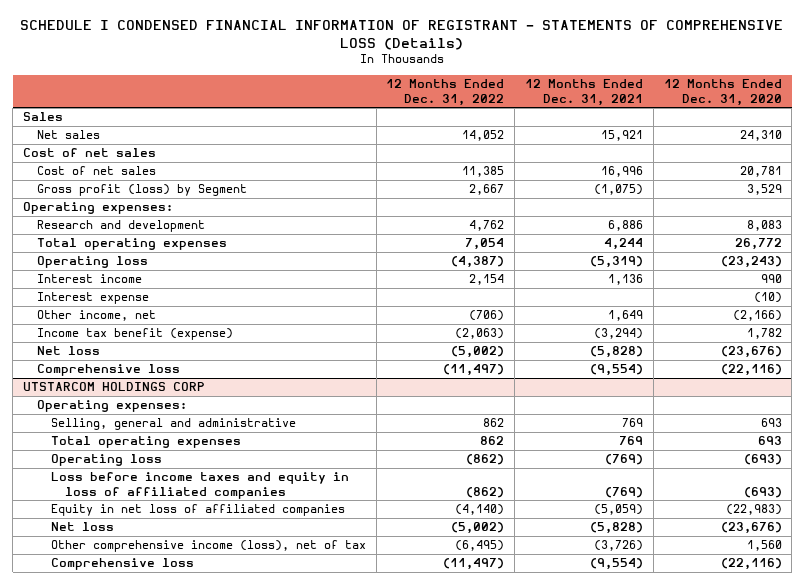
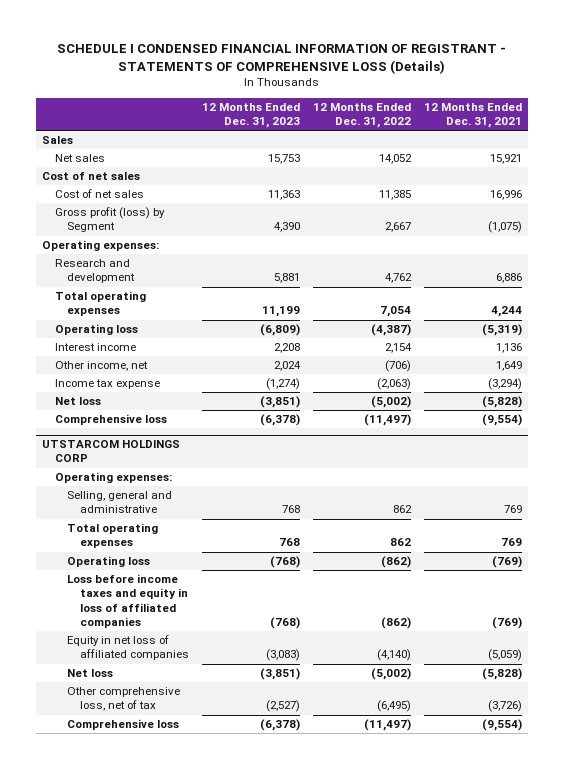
- | 12 Months Ended Dec. 31, 2022 | 12 Months Ended Dec. 31, 2021 | 12 Months Ended Dec. 31, 2020
+ | 12 Months Ended Dec. 31, 2023 | 12 Months Ended Dec. 31, 2022 | 12 Months Ended Dec. 31, 2021
- Interest expense | | | (10)
- Income tax benefit (expense) | (2,063) | (3,294) | 1,782
+ Income tax expense | (1,274) | (2,063) | (3,294)
@ UTSTARCOM HOLDINGS CORP
- Other comprehensive income (loss), net of tax | (6,495) | (3,726) | 1,560
+ Other comprehensive loss, net of tax | (2,527) | (6,495) | (3,726)

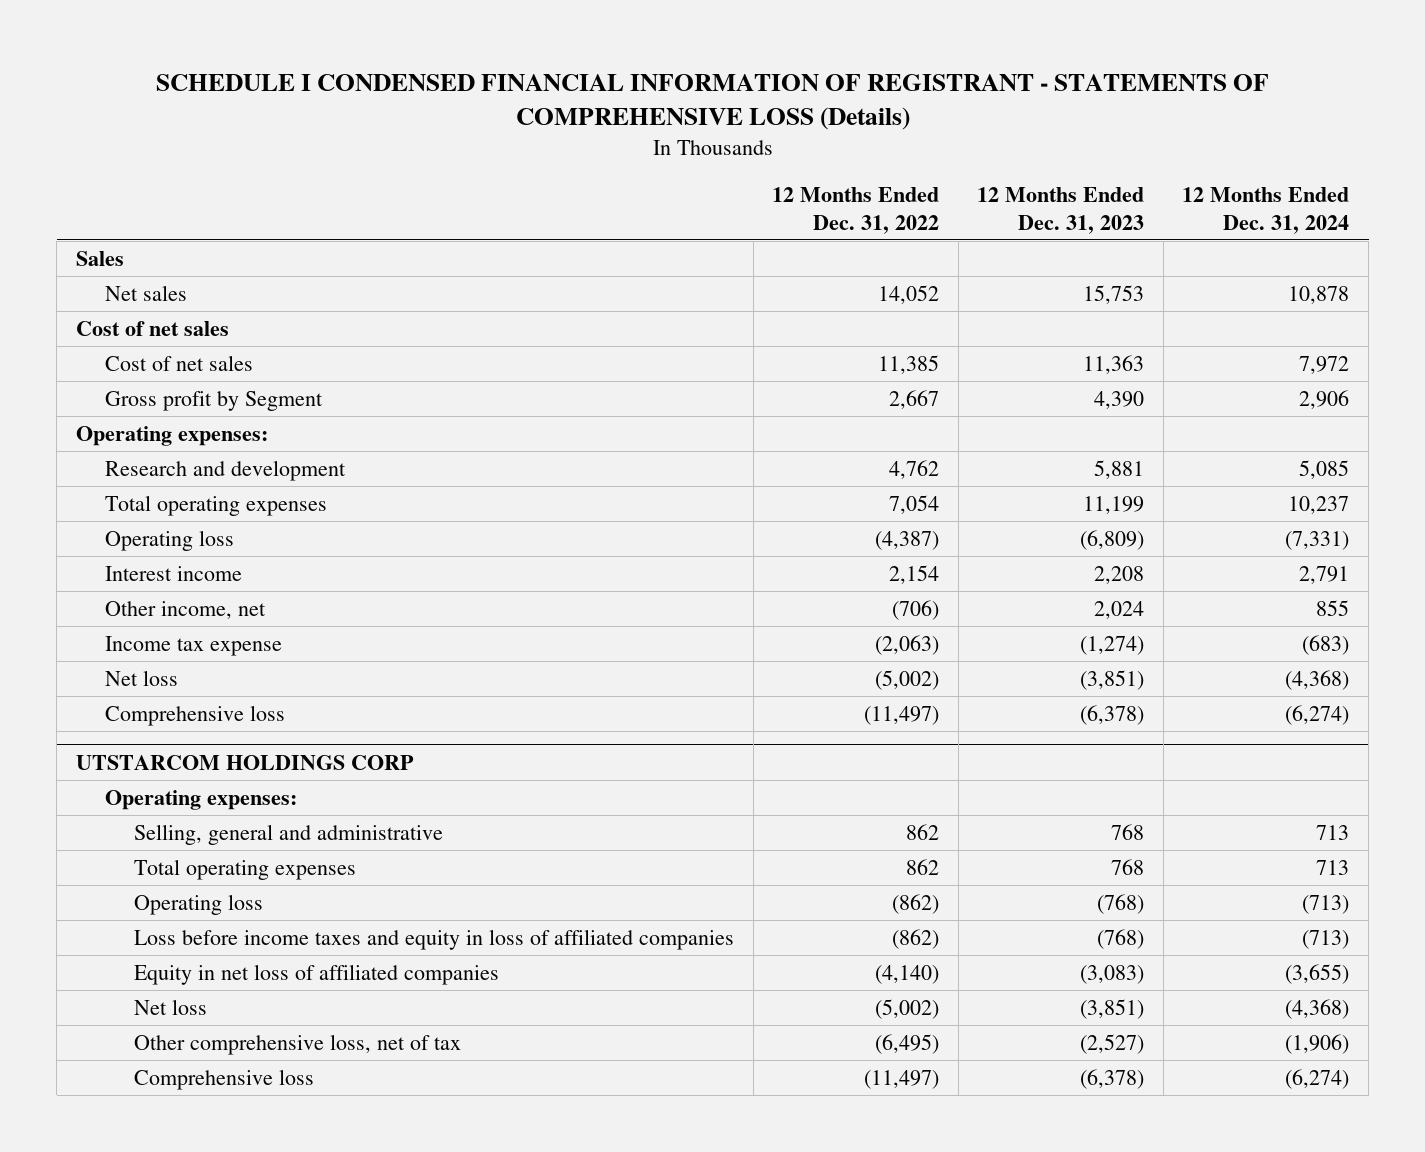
- | 12 Months Ended Dec. 31, 2023 | 12 Months Ended Dec. 31, 2022 | 12 Months Ended Dec. 31, 2021
+ | 12 Months Ended Dec. 31, 2022 | 12 Months Ended Dec. 31, 2023 | 12 Months Ended Dec. 31, 2024
- Gross profit (loss) by Segment | 4,390 | 2,667 | (1,075)
+ Gross profit by Segment | 2,667 | 4,390 | 2,906

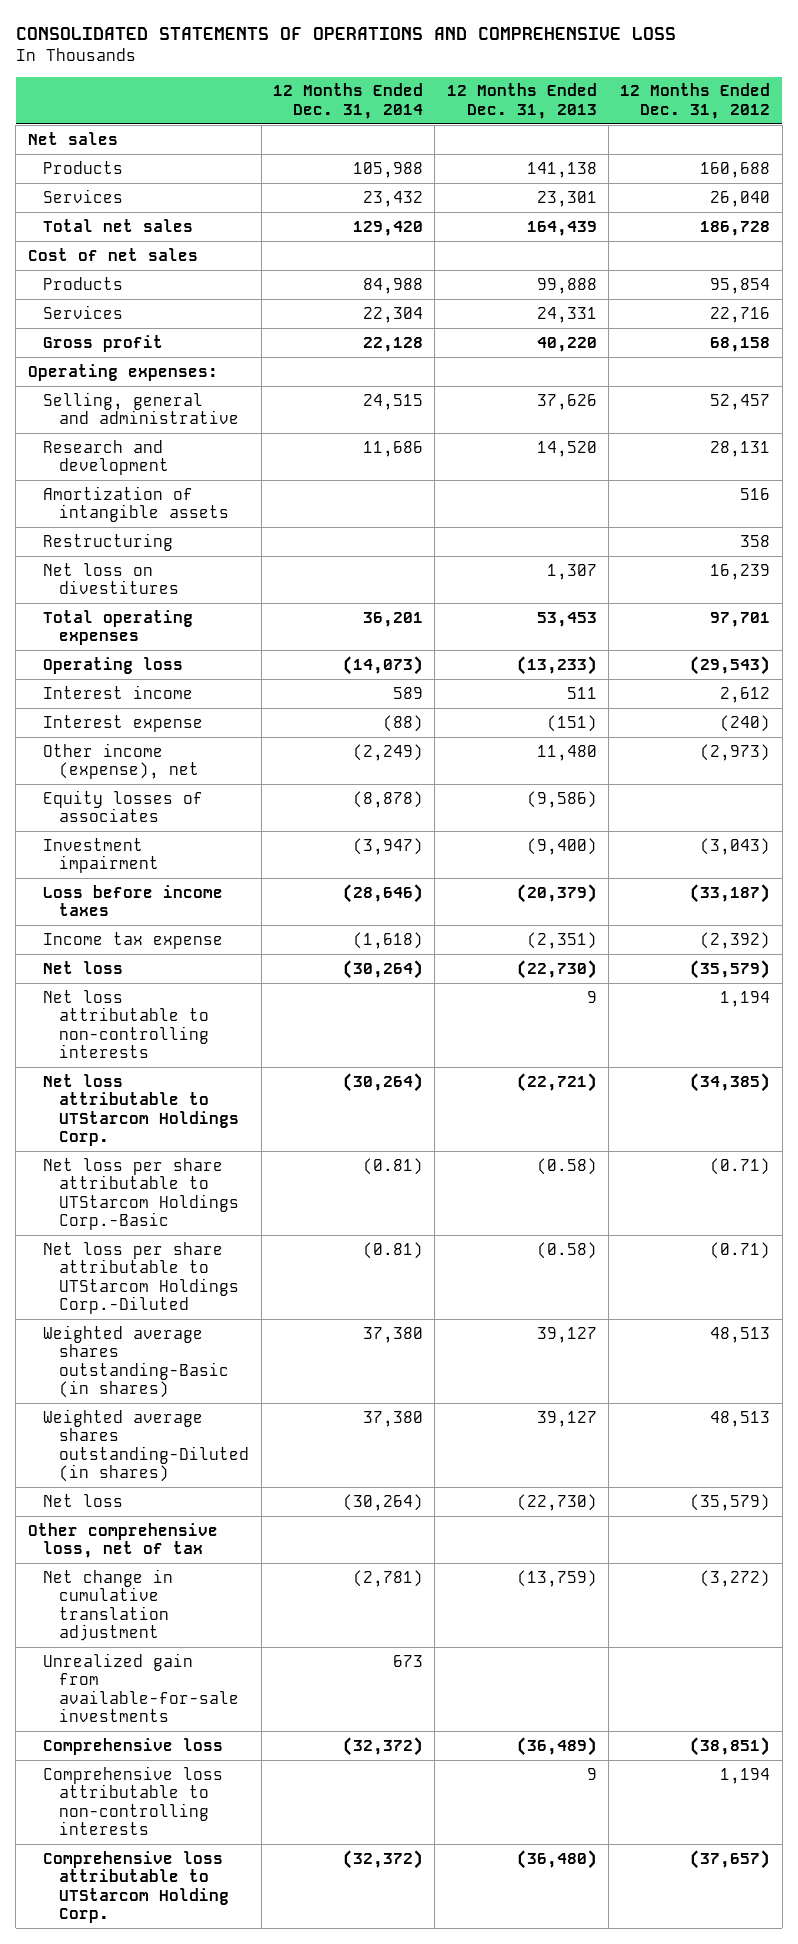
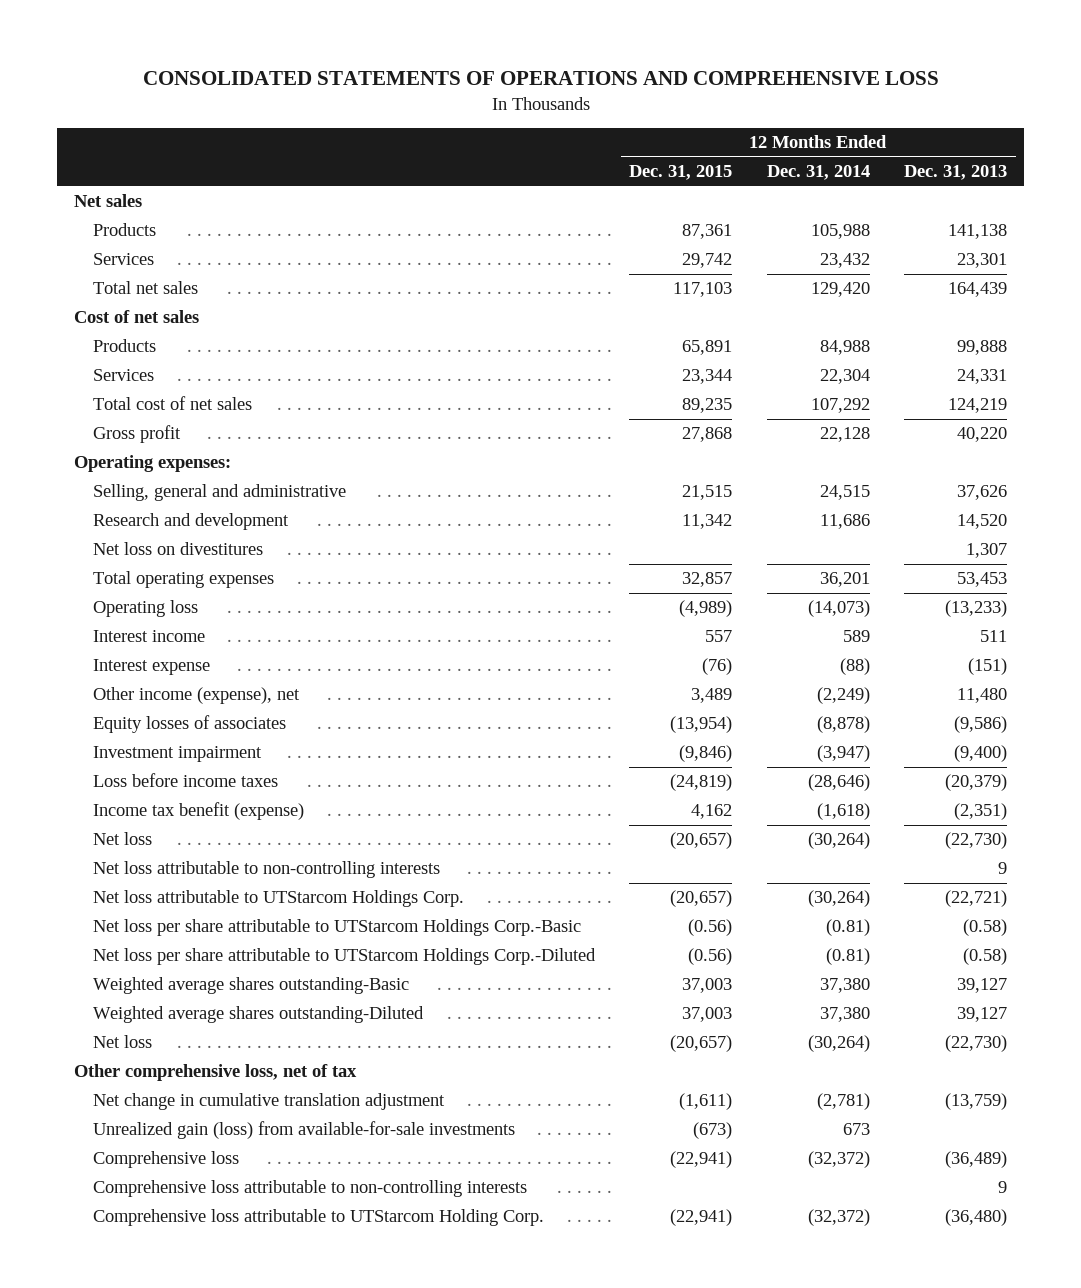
- | 12 Months Ended Dec. 31, 2014 | 12 Months Ended Dec. 31, 2013 | 12 Months Ended Dec. 31, 2012
+ | 12 Months Ended Dec. 31, 2015 | 12 Months Ended Dec. 31, 2014 | 12 Months Ended Dec. 31, 2013
+ Total cost of net sales | 89,235 | 107,292 | 124,219
- Amortization of intangible assets | | | 516
- Restructuring | | | 358
- Income tax expense | (1,618) | (2,351) | (2,392)
+ Income tax benefit (expense) | 4,162 | (1,618) | (2,351)
- Weighted average shares outstanding-Basic (in shares) | 37,380 | 39,127 | 48,513
- Weighted average shares outstanding-Diluted (in shares) | 37,380 | 39,127 | 48,513
+ Weighted average shares outstanding-Basic | 37,003 | 37,380 | 39,127
+ Weighted average shares outstanding-Diluted | 37,003 | 37,380 | 39,127
- Unrealized gain from available-for-sale investments | 673 | |
+ Unrealized gain (loss) from available-for-sale investments | (673) | 673 |

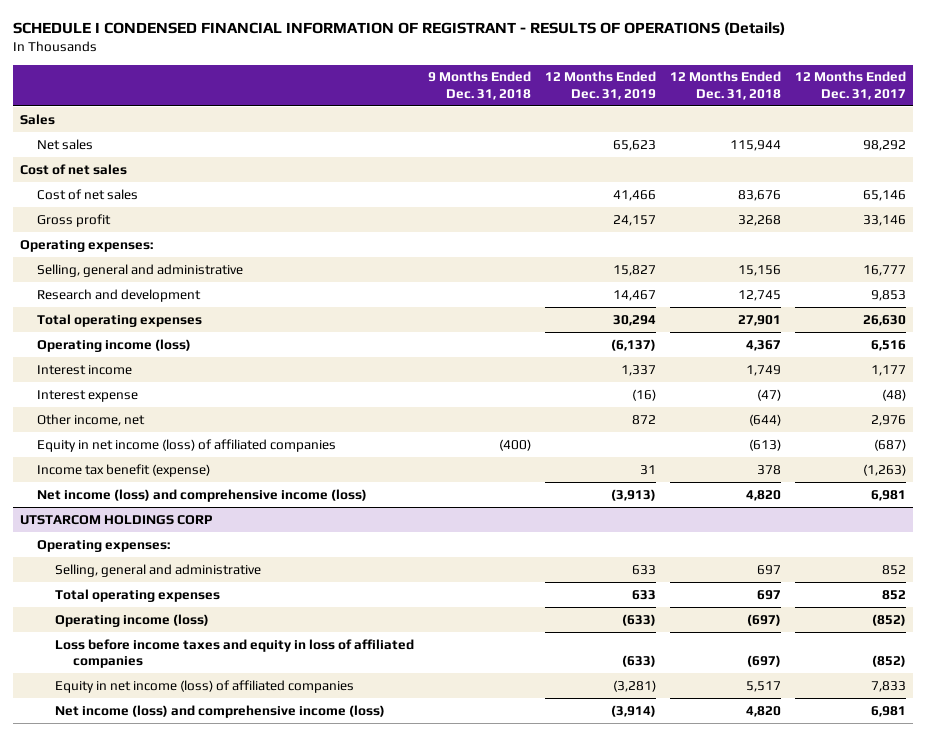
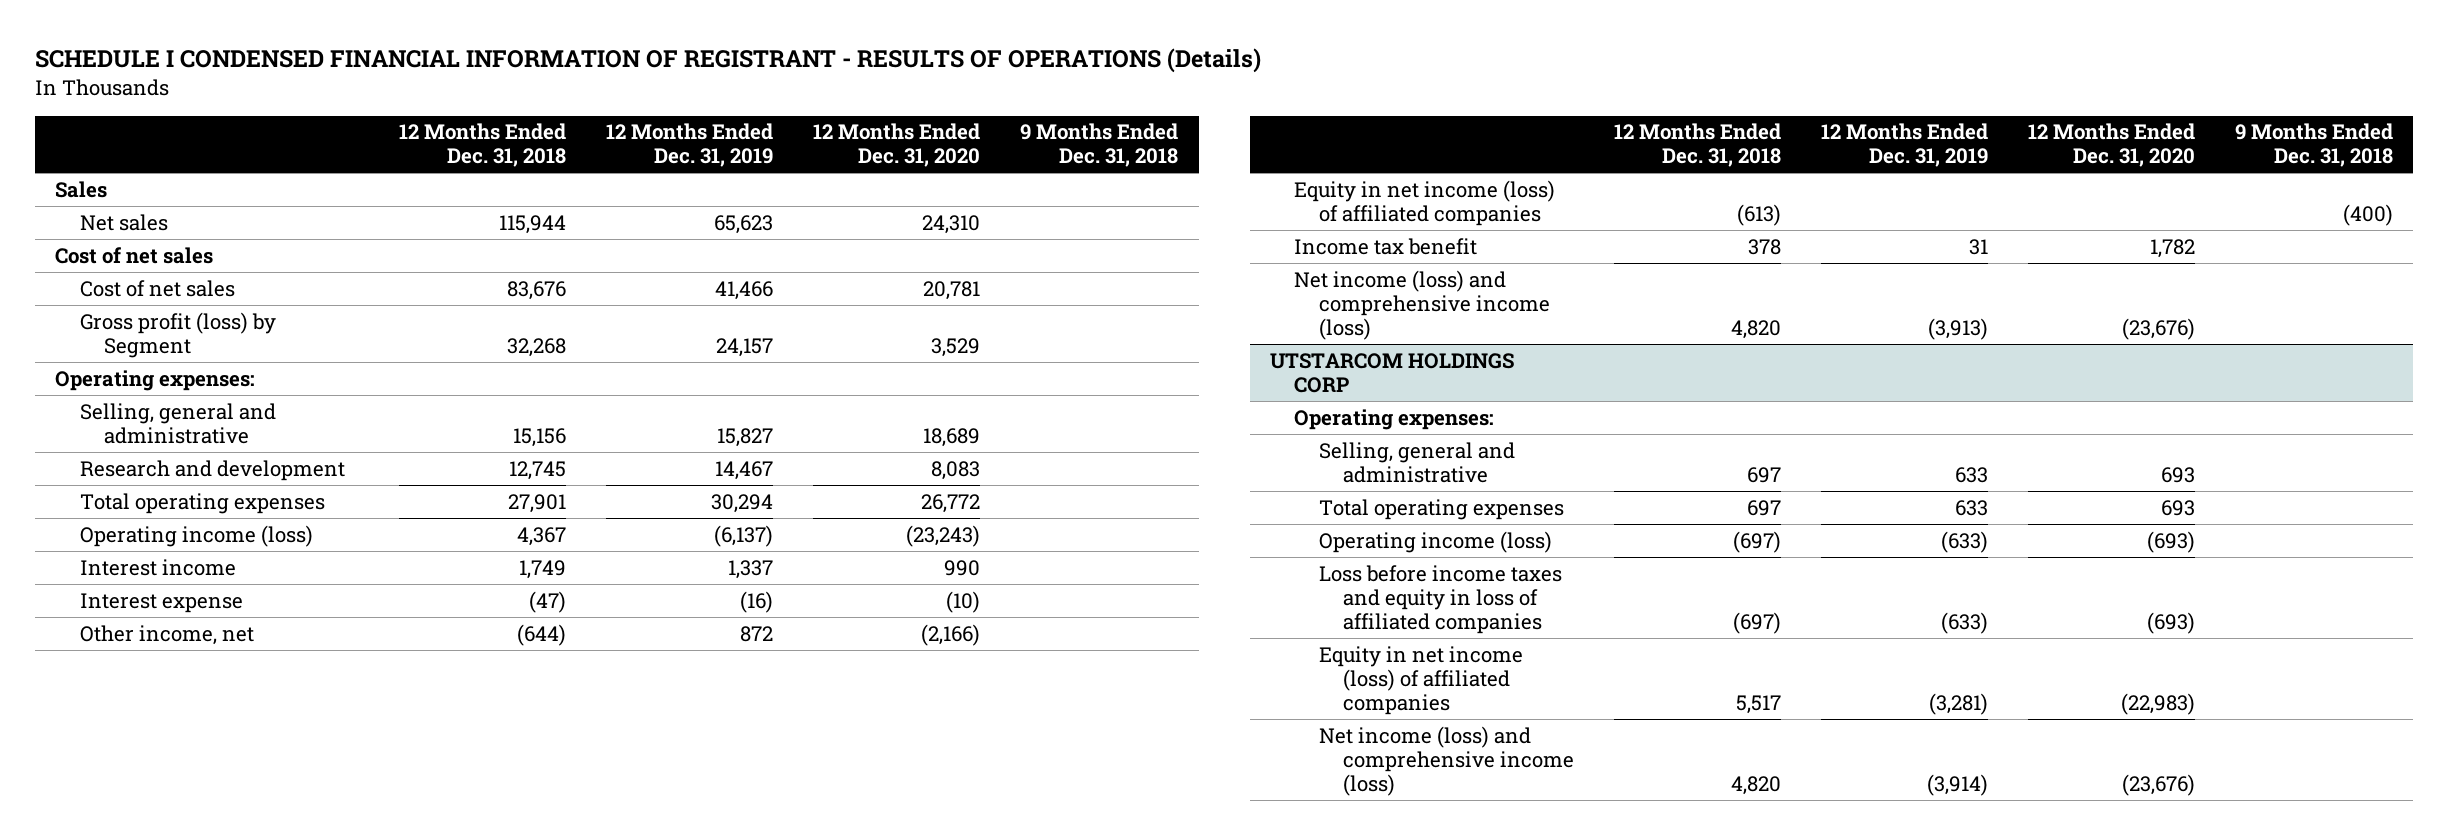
- | 9 Months Ended Dec. 31, 2018 | 12 Months Ended Dec. 31, 2019 | 12 Months Ended Dec. 31, 2018 | 12 Months Ended Dec. 31, 2017
+ | 12 Months Ended Dec. 31, 2018 | 12 Months Ended Dec. 31, 2019 | 12 Months Ended Dec. 31, 2020 | 9 Months Ended Dec. 31, 2018
- Gross profit | | 24,157 | 32,268 | 33,146
+ Gross profit (loss) by Segment | 32,268 | 24,157 | 3,529 |
- Income tax benefit (expense) | | 31 | 378 | (1,263)
+ Income tax benefit | 378 | 31 | 1,782 |

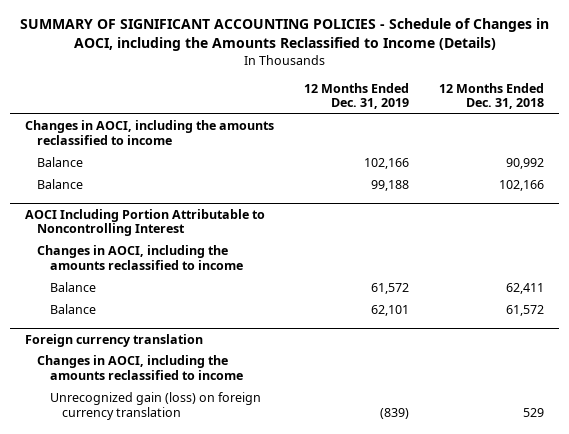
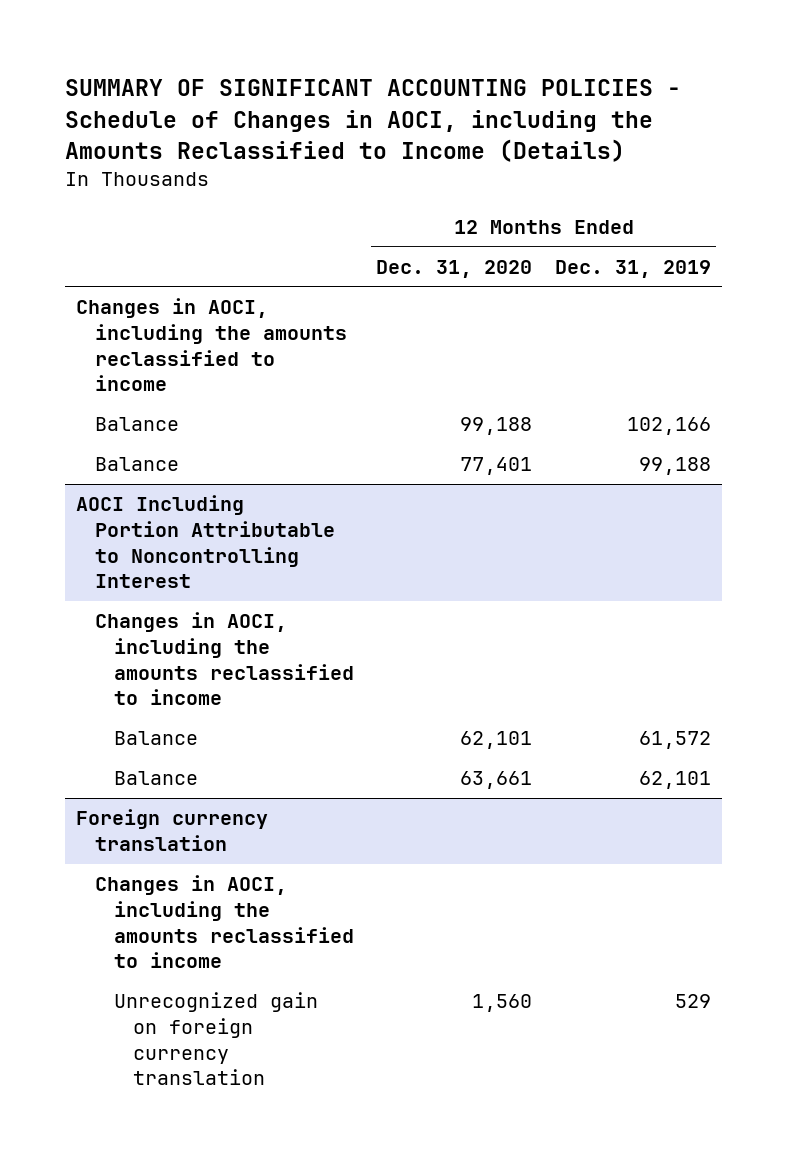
- | 12 Months Ended Dec. 31, 2019 | 12 Months Ended Dec. 31, 2018
+ | 12 Months Ended Dec. 31, 2020 | 12 Months Ended Dec. 31, 2019
@ Foreign currency translation
- Unrecognized gain (loss) on foreign currency translation | (839) | 529
+ Unrecognized gain on foreign currency translation | 1,560 | 529

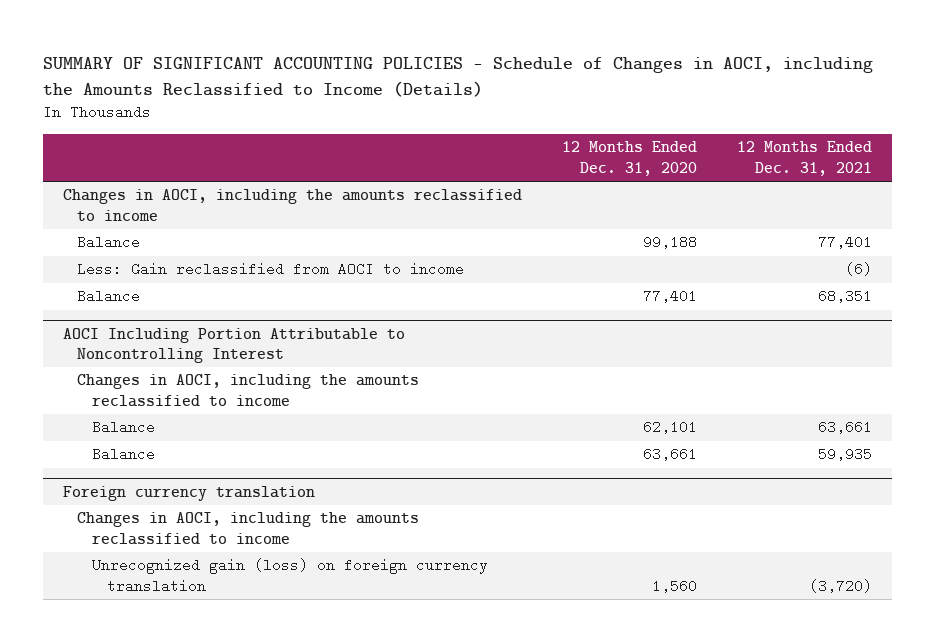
- | 12 Months Ended Dec. 31, 2020 | 12 Months Ended Dec. 31, 2019
+ | 12 Months Ended Dec. 31, 2020 | 12 Months Ended Dec. 31, 2021
+ Less: Gain reclassified from AOCI to income | | (6)
@ Foreign currency translation
- Unrecognized gain on foreign currency translation | 1,560 | 529
+ Unrecognized gain (loss) on foreign currency translation | 1,560 | (3,720)

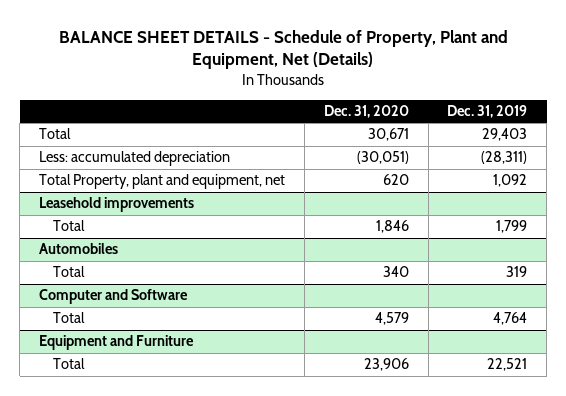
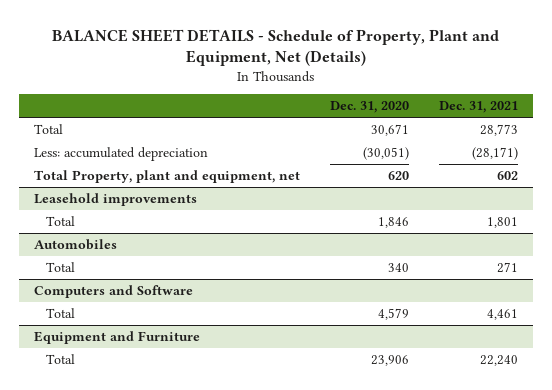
- | Dec. 31, 2020 | Dec. 31, 2019
+ | Dec. 31, 2020 | Dec. 31, 2021
- Computer and Software
+ Computers and Software

